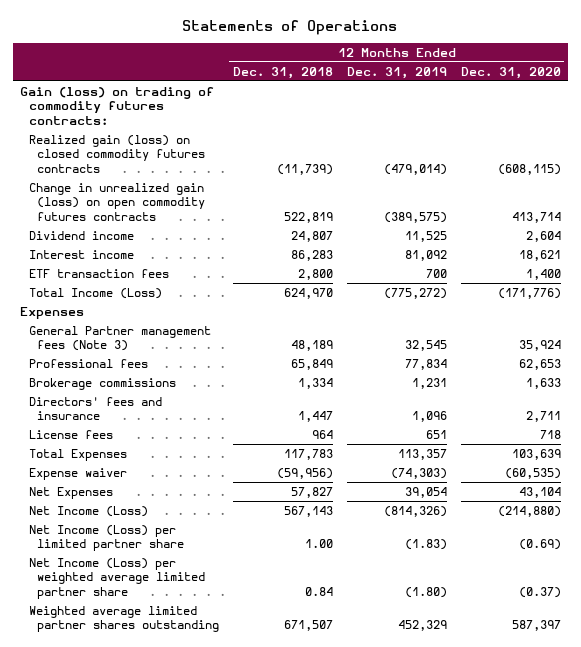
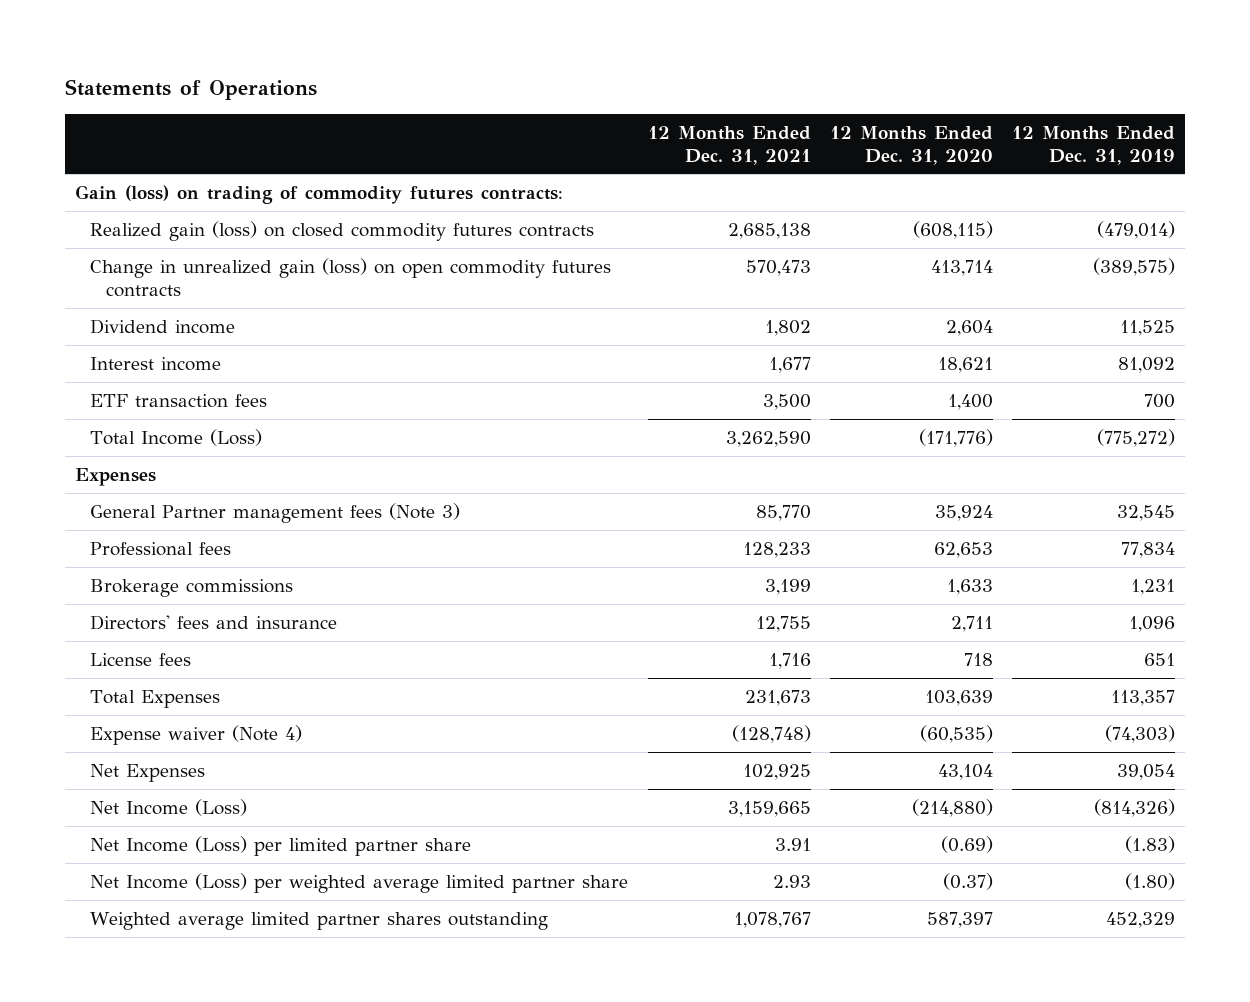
- | 12 Months Ended Dec. 31, 2018 | 12 Months Ended Dec. 31, 2019 | 12 Months Ended Dec. 31, 2020
+ | 12 Months Ended Dec. 31, 2021 | 12 Months Ended Dec. 31, 2020 | 12 Months Ended Dec. 31, 2019
- Expense waiver | (59,956) | (74,303) | (60,535)
+ Expense waiver (Note 4) | (128,748) | (60,535) | (74,303)

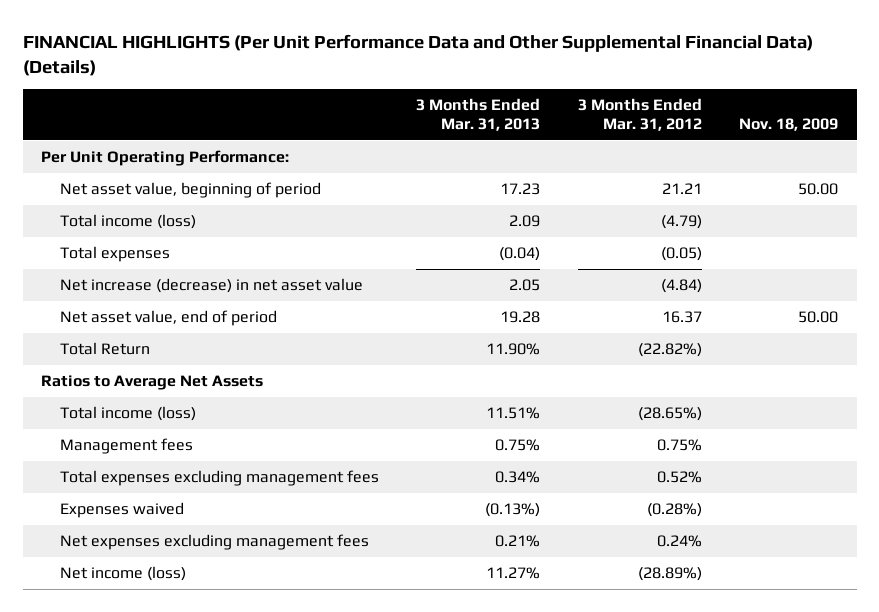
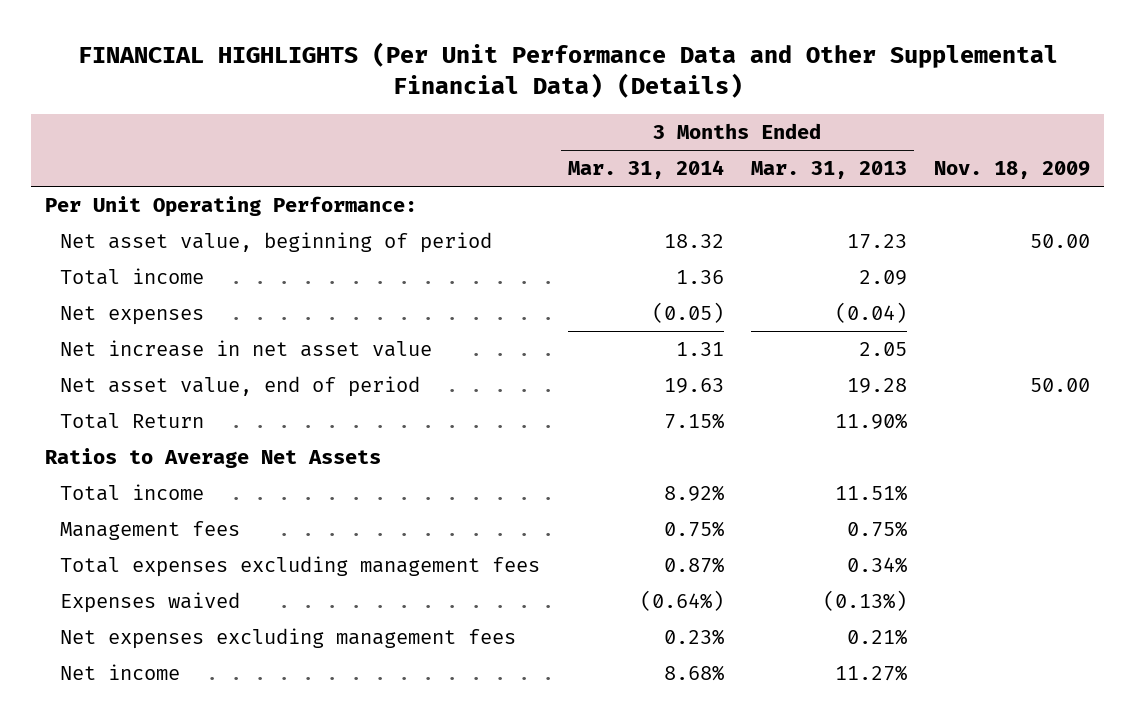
- | 3 Months Ended Mar. 31, 2013 | 3 Months Ended Mar. 31, 2012 | Nov. 18, 2009
+ | 3 Months Ended Mar. 31, 2014 | 3 Months Ended Mar. 31, 2013 | Nov. 18, 2009
- Total income (loss) | 2.09 | (4.79) |
- Total expenses | (0.04) | (0.05) |
- Net increase (decrease) in net asset value | 2.05 | (4.84) |
+ Total income | 1.36 | 2.09 |
+ Net expenses | (0.05) | (0.04) |
+ Net increase in net asset value | 1.31 | 2.05 |
- Total income (loss) | 11.51% | (28.65%) |
+ Total income | 8.92% | 11.51% |
- Net income (loss) | 11.27% | (28.89%) |
+ Net income | 8.68% | 11.27% |

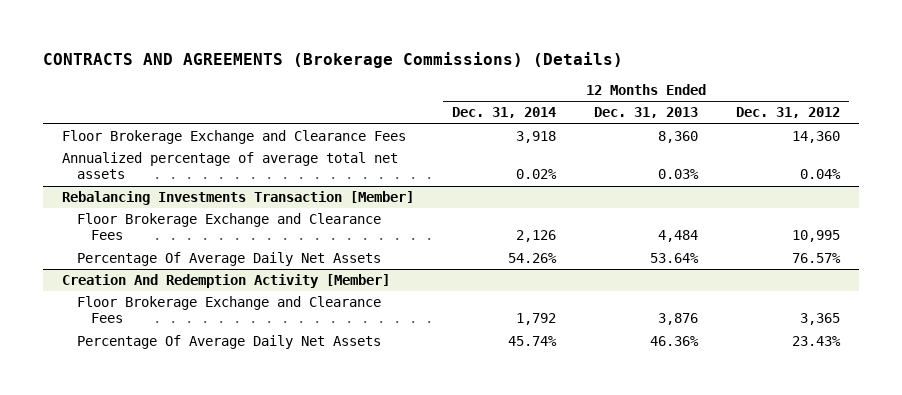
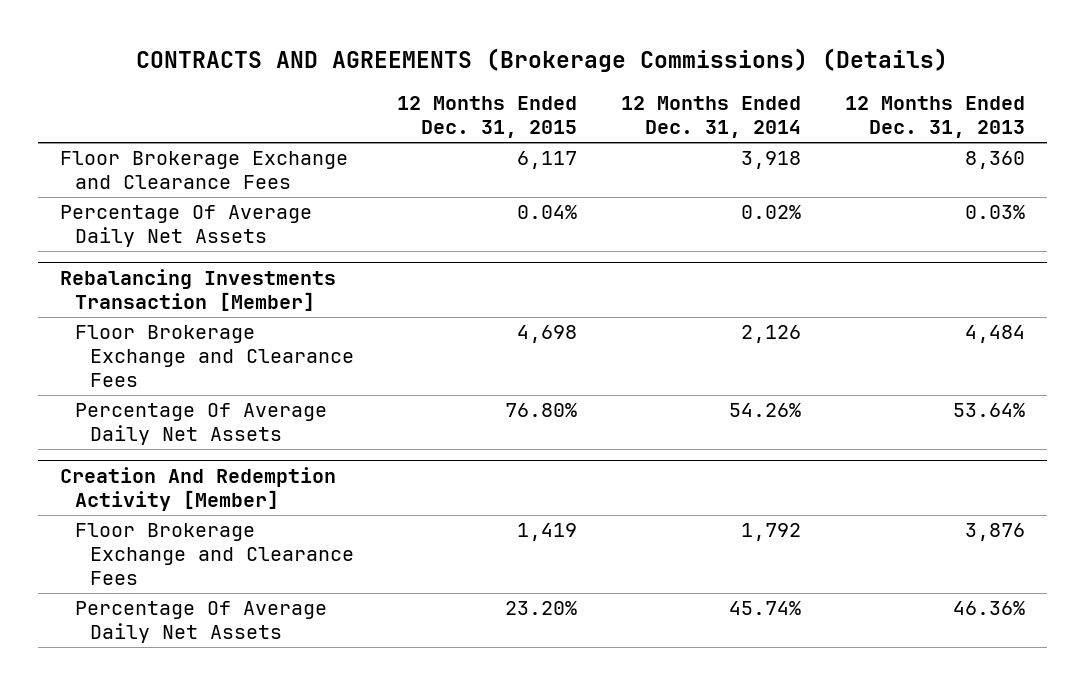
- | 12 Months Ended Dec. 31, 2014 | 12 Months Ended Dec. 31, 2013 | 12 Months Ended Dec. 31, 2012
+ | 12 Months Ended Dec. 31, 2015 | 12 Months Ended Dec. 31, 2014 | 12 Months Ended Dec. 31, 2013
- Annualized percentage of average total net assets | 0.02% | 0.03% | 0.04%
+ Percentage Of Average Daily Net Assets | 0.04% | 0.02% | 0.03%

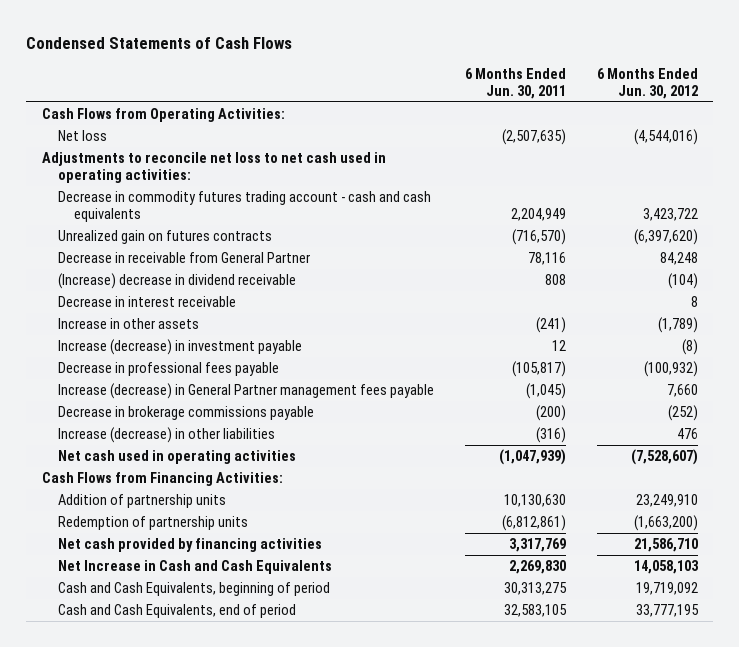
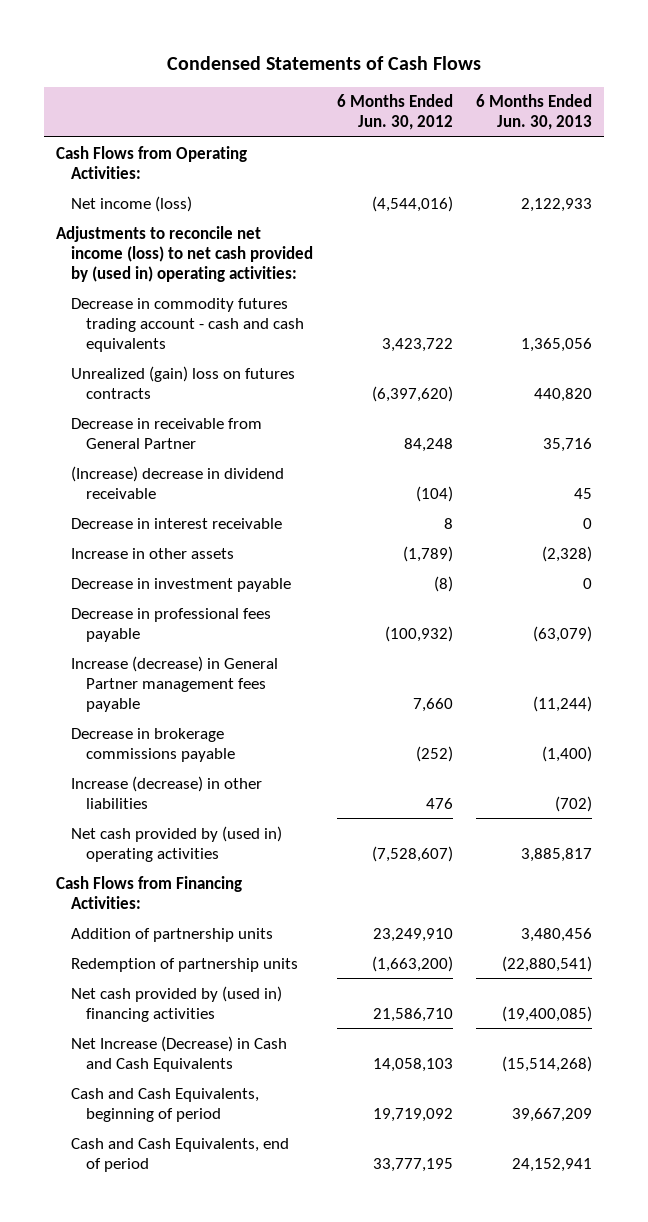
- | 6 Months Ended Jun. 30, 2011 | 6 Months Ended Jun. 30, 2012
+ | 6 Months Ended Jun. 30, 2012 | 6 Months Ended Jun. 30, 2013
- Net loss | (2,507,635) | (4,544,016)
- Adjustments to reconcile net loss to net cash used in operating activities:
+ Net income (loss) | (4,544,016) | 2,122,933
+ Adjustments to reconcile net income (loss) to net cash provided by (used in) operating activities:
- Unrealized gain on futures contracts | (716,570) | (6,397,620)
+ Unrealized (gain) loss on futures contracts | (6,397,620) | 440,820
- Increase (decrease) in investment payable | 12 | (8)
+ Decrease in investment payable | (8) | 0
- Net cash used in operating activities | (1,047,939) | (7,528,607)
+ Net cash provided by (used in) operating activities | (7,528,607) | 3,885,817
- Net cash provided by financing activities | 3,317,769 | 21,586,710
- Net Increase in Cash and Cash Equivalents | 2,269,830 | 14,058,103
+ Net cash provided by (used in) financing activities | 21,586,710 | (19,400,085)
+ Net Increase (Decrease) in Cash and Cash Equivalents | 14,058,103 | (15,514,268)

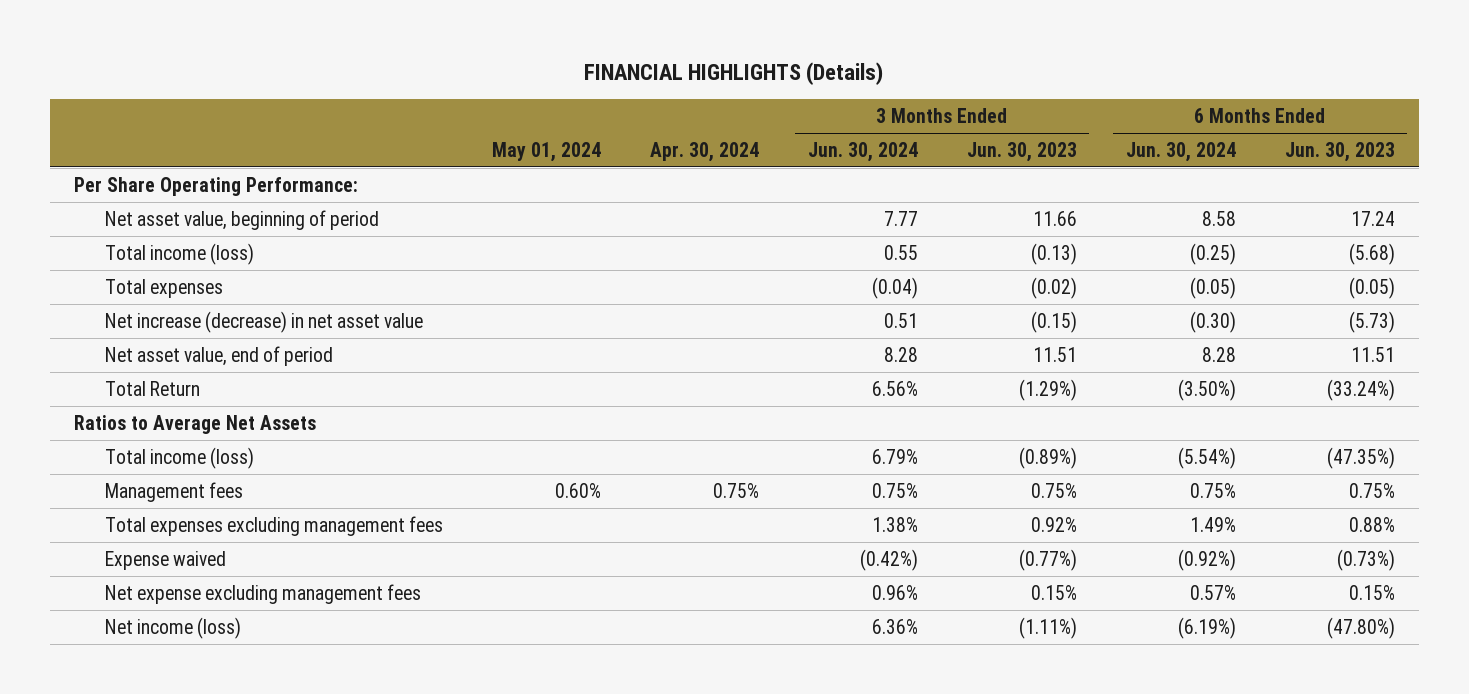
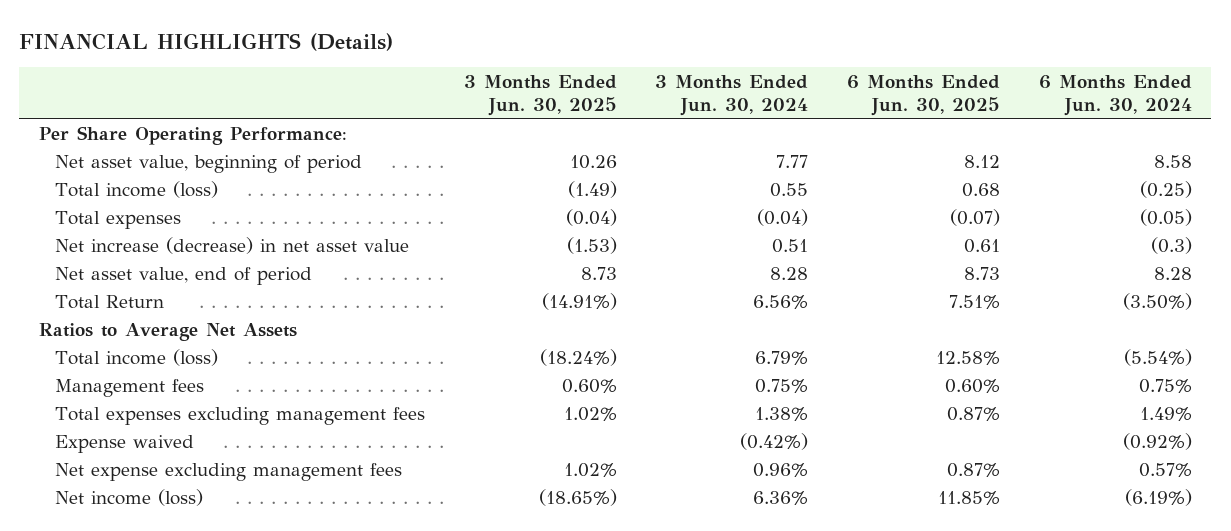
- | May 01, 2024 | Apr. 30, 2024 | 3 Months Ended Jun. 30, 2024 | 3 Months Ended Jun. 30, 2023 | 6 Months Ended Jun. 30, 2024 | 6 Months Ended Jun. 30, 2023
+ | 3 Months Ended Jun. 30, 2025 | 3 Months Ended Jun. 30, 2024 | 6 Months Ended Jun. 30, 2025 | 6 Months Ended Jun. 30, 2024
- Net increase (decrease) in net asset value | | | 0.51 | (0.15) | (0.30) | (5.73)
+ Net increase (decrease) in net asset value | (1.53) | 0.51 | 0.61 | (0.3)

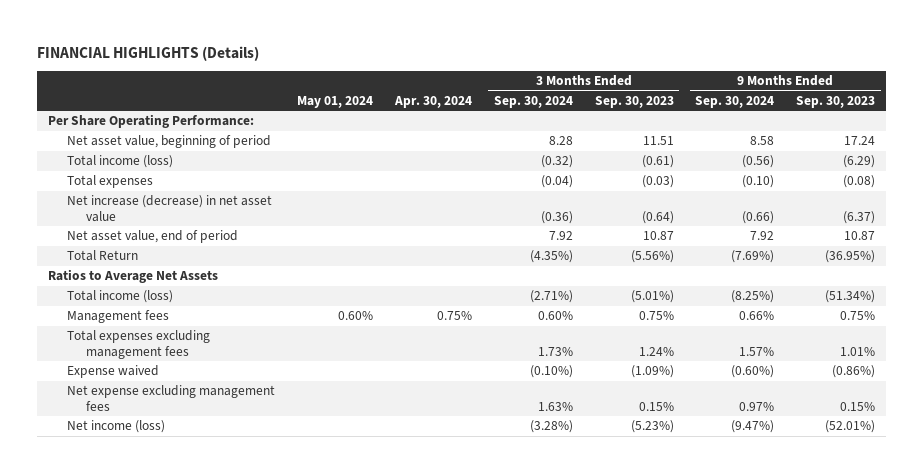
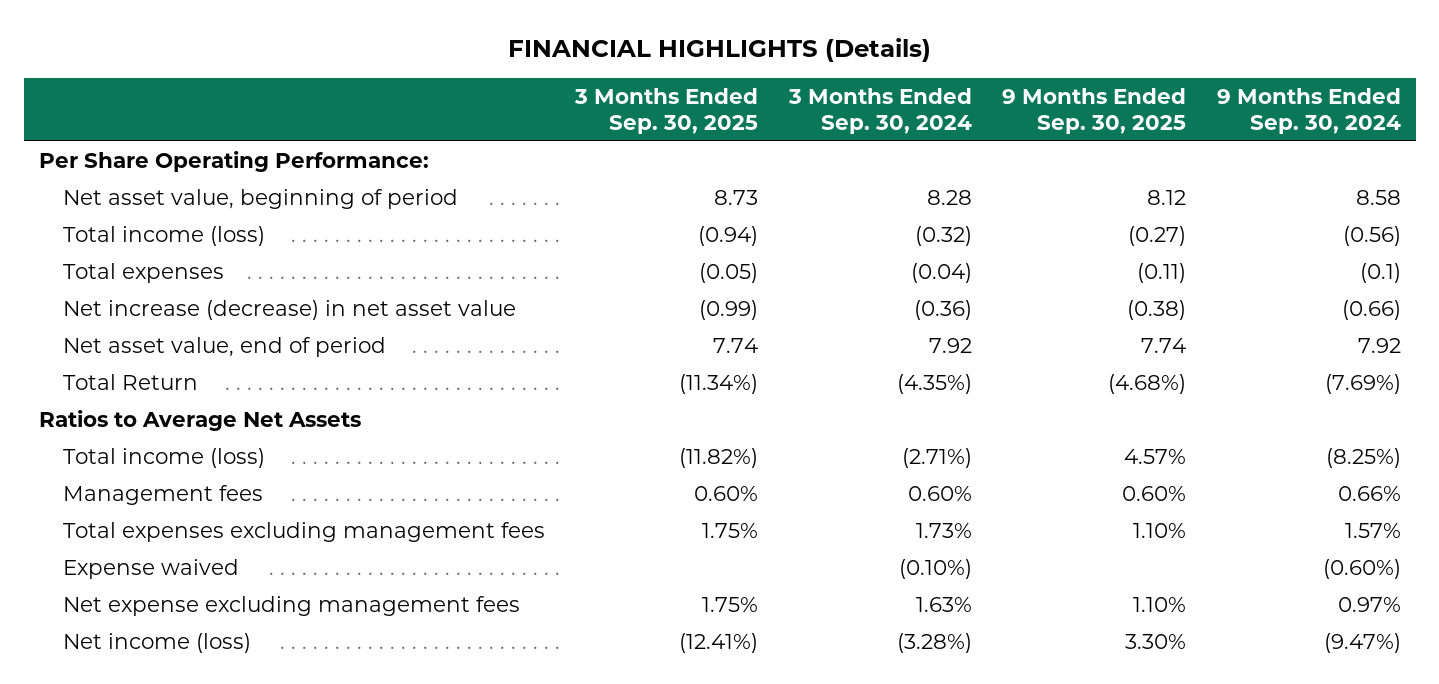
- | May 01, 2024 | Apr. 30, 2024 | 3 Months Ended Sep. 30, 2024 | 3 Months Ended Sep. 30, 2023 | 9 Months Ended Sep. 30, 2024 | 9 Months Ended Sep. 30, 2023
+ | 3 Months Ended Sep. 30, 2025 | 3 Months Ended Sep. 30, 2024 | 9 Months Ended Sep. 30, 2025 | 9 Months Ended Sep. 30, 2024
- Total expenses | | | (0.04) | (0.03) | (0.10) | (0.08)
+ Total expenses | (0.05) | (0.04) | (0.11) | (0.1)

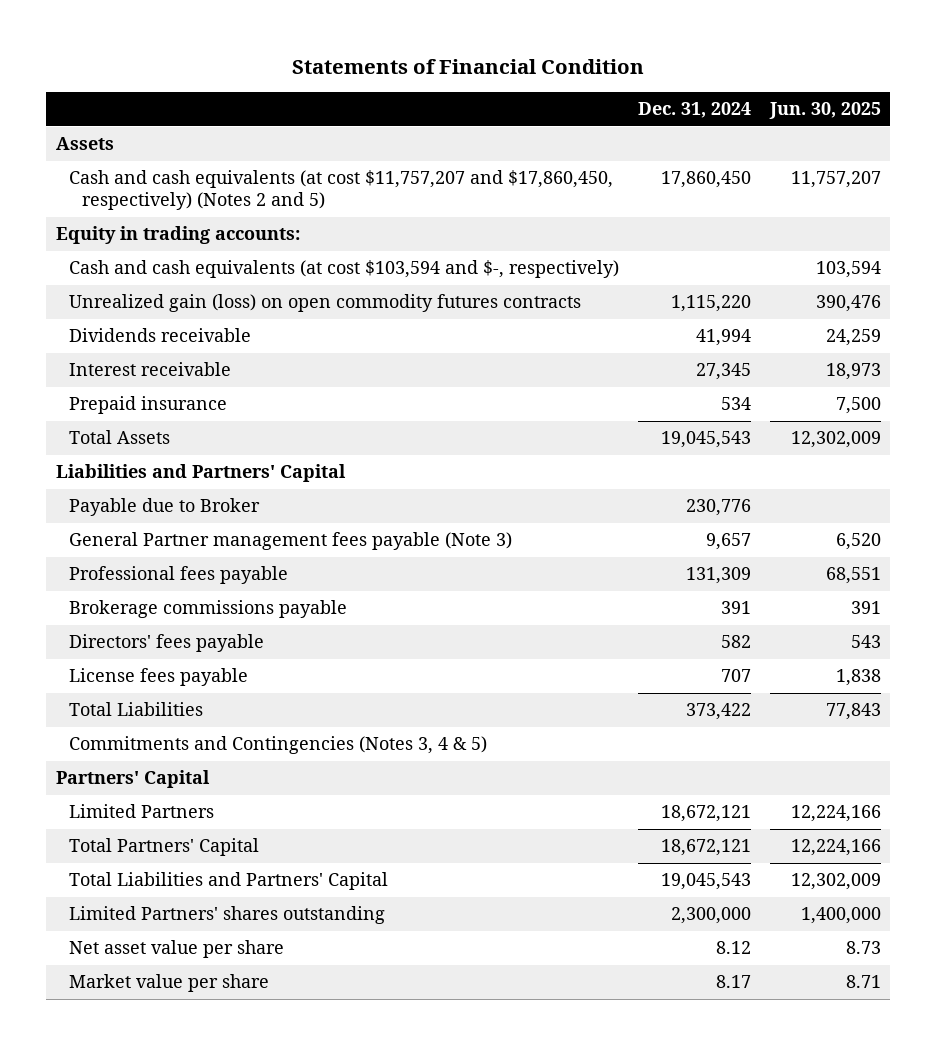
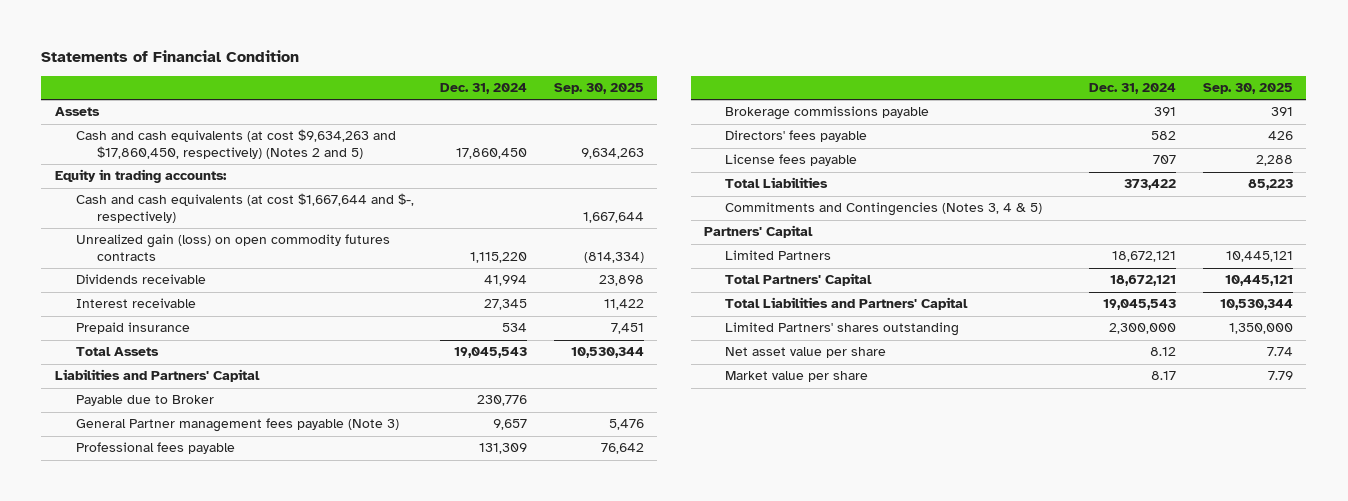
- | Dec. 31, 2024 | Jun. 30, 2025
+ | Dec. 31, 2024 | Sep. 30, 2025
- Cash and cash equivalents (at cost $11,757,207 and $17,860,450, respectively) (Notes 2 and 5) | 17,860,450 | 11,757,207
+ Cash and cash equivalents (at cost $9,634,263 and $17,860,450, respectively) (Notes 2 and 5) | 17,860,450 | 9,634,263
- Cash and cash equivalents (at cost $103,594 and $-, respectively) | | 103,594
+ Cash and cash equivalents (at cost $1,667,644 and $-, respectively) | | 1,667,644

